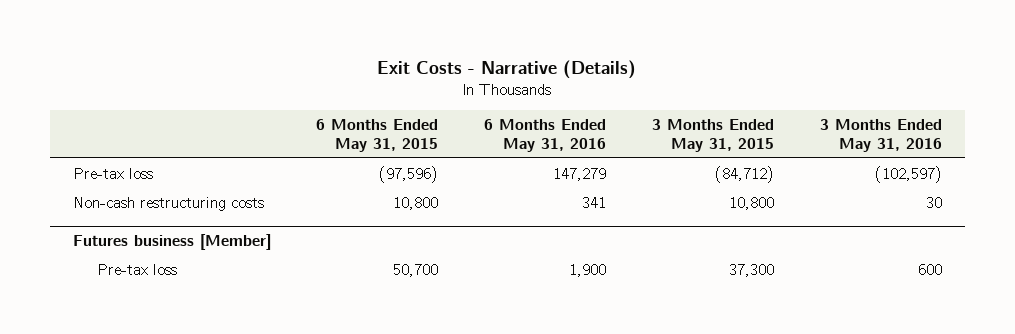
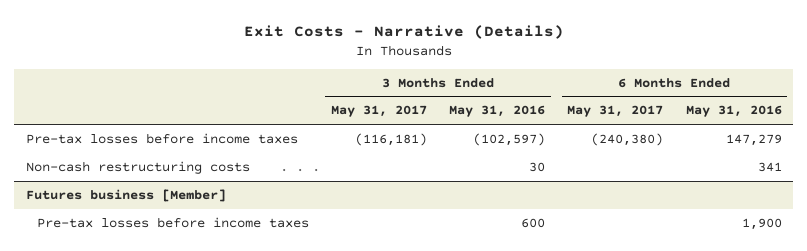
- | 6 Months Ended May 31, 2015 | 6 Months Ended May 31, 2016 | 3 Months Ended May 31, 2015 | 3 Months Ended May 31, 2016
+ | 3 Months Ended May 31, 2017 | 3 Months Ended May 31, 2016 | 6 Months Ended May 31, 2017 | 6 Months Ended May 31, 2016
- Pre-tax loss | (97,596) | 147,279 | (84,712) | (102,597)
+ Pre-tax losses before income taxes | (116,181) | (102,597) | (240,380) | 147,279
@ Futures business [Member]
- Pre-tax loss | 50,700 | 1,900 | 37,300 | 600
+ Pre-tax losses before income taxes | | 600 | | 1,900

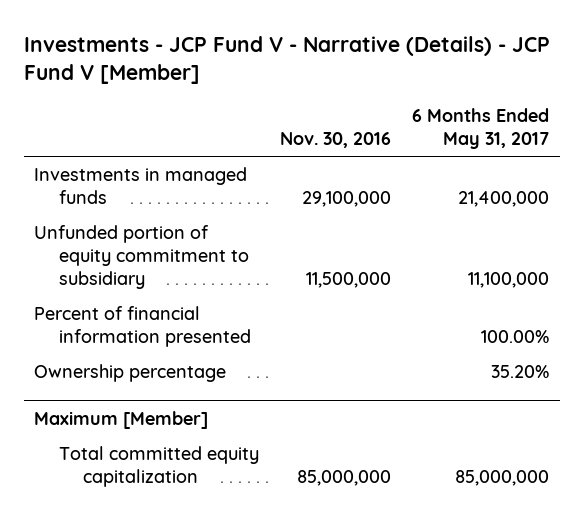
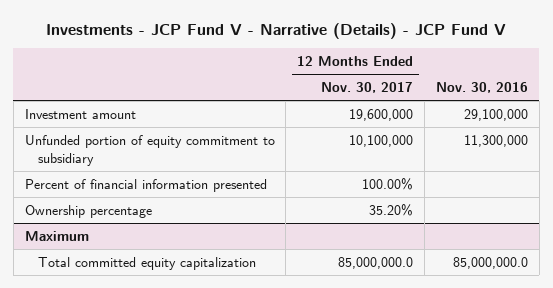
- Investments - JCP Fund V - Narrative (Details) - JCP Fund V [Member]
+ Investments - JCP Fund V - Narrative (Details) - JCP Fund V
- | Nov. 30, 2016 | 6 Months Ended May 31, 2017
+ | 12 Months Ended Nov. 30, 2017 | Nov. 30, 2016
- Investments in managed funds | 29,100,000 | 21,400,000
- Unfunded portion of equity commitment to subsidiary | 11,500,000 | 11,100,000
+ Investment amount | 19,600,000 | 29,100,000
+ Unfunded portion of equity commitment to subsidiary | 10,100,000 | 11,300,000
- Maximum [Member]
- Total committed equity capitalization | 85,000,000 | 85,000,000
+ Maximum
+ Total committed equity capitalization | 85,000,000.0 | 85,000,000.0

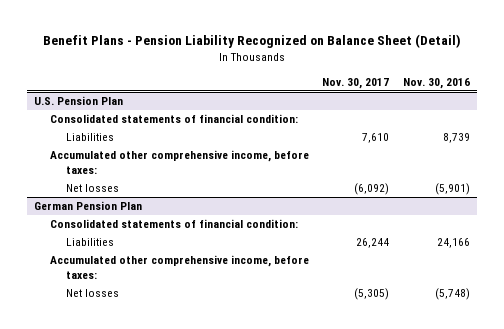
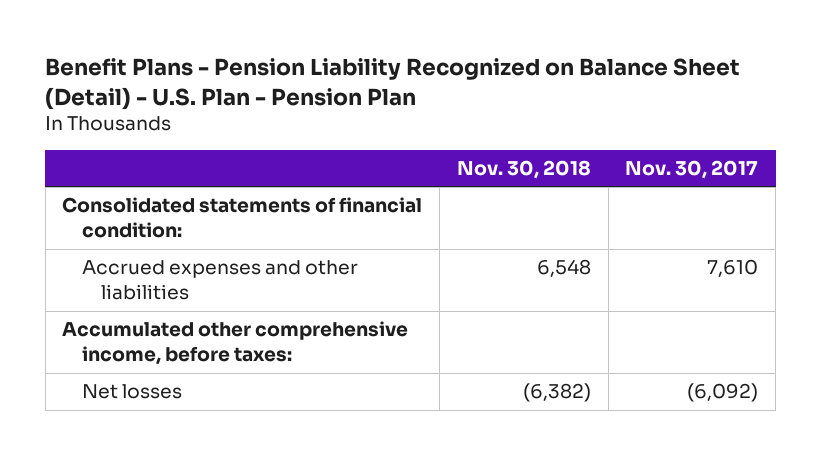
- Benefit Plans - Pension Liability Recognized on Balance Sheet (Detail)
+ Benefit Plans - Pension Liability Recognized on Balance Sheet (Detail) - U.S. Plan - Pension Plan
- | Nov. 30, 2017 | Nov. 30, 2016
+ | Nov. 30, 2018 | Nov. 30, 2017
- U.S. Pension Plan
- Liabilities | 7,610 | 8,739
+ Accrued expenses and other liabilities | 6,548 | 7,610
- German Pension Plan
- Consolidated statements of financial condition:
- Liabilities | 26,244 | 24,166
- Accumulated other comprehensive income, before taxes:
- Net losses | (5,305) | (5,748)

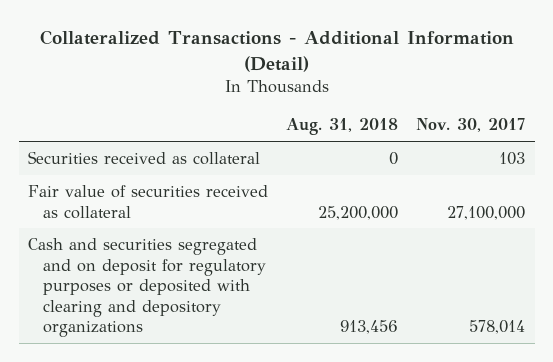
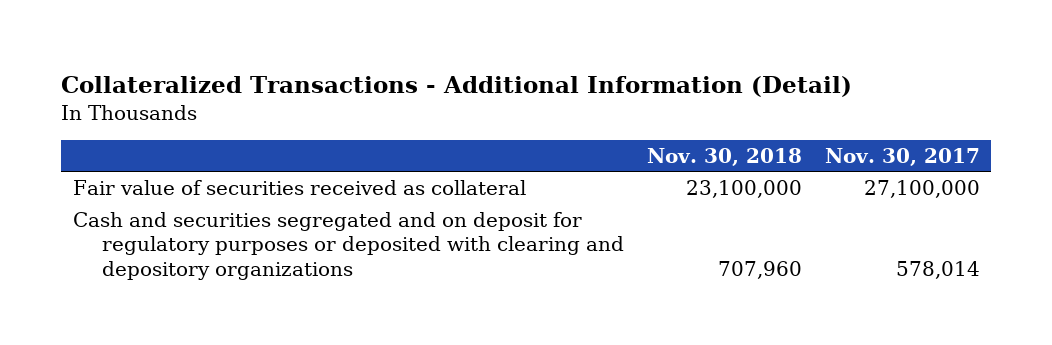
- | Aug. 31, 2018 | Nov. 30, 2017
+ | Nov. 30, 2018 | Nov. 30, 2017
- Securities received as collateral | 0 | 103

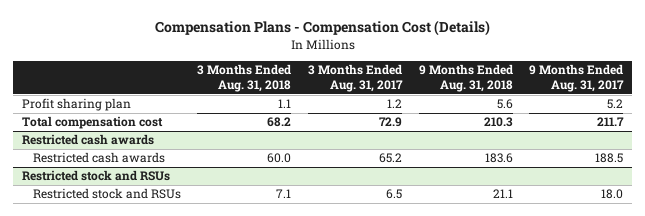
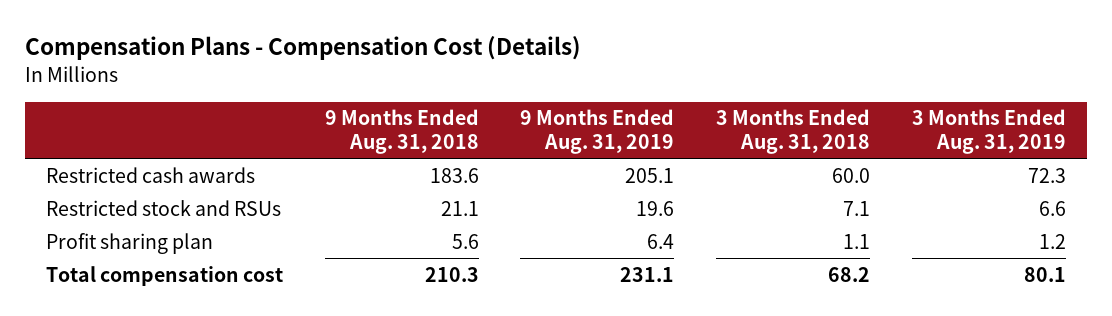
- | 3 Months Ended Aug. 31, 2018 | 3 Months Ended Aug. 31, 2017 | 9 Months Ended Aug. 31, 2018 | 9 Months Ended Aug. 31, 2017
+ | 9 Months Ended Aug. 31, 2018 | 9 Months Ended Aug. 31, 2019 | 3 Months Ended Aug. 31, 2018 | 3 Months Ended Aug. 31, 2019
- Restricted cash awards
- Restricted stock and RSUs
moved down: Profit sharing plan | 5.6 | 6.4 | 1.1 | 1.2
moved down: Total compensation cost | 210.3 | 231.1 | 68.2 | 80.1

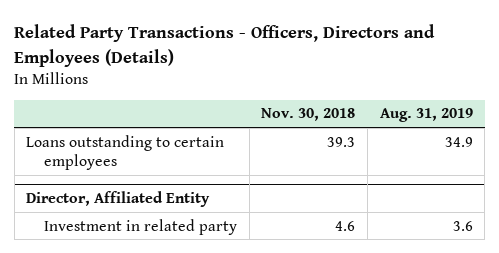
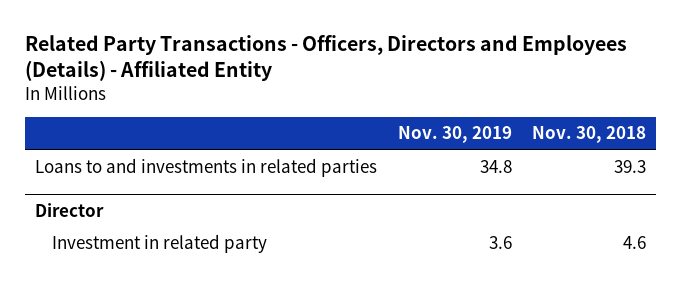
- Related Party Transactions - Officers, Directors and Employees (Details)
+ Related Party Transactions - Officers, Directors and Employees (Details) - Affiliated Entity
- | Nov. 30, 2018 | Aug. 31, 2019
+ | Nov. 30, 2019 | Nov. 30, 2018
- Loans outstanding to certain employees | 39.3 | 34.9
- Director, Affiliated Entity
+ Loans to and investments in related parties | 34.8 | 39.3
+ Director

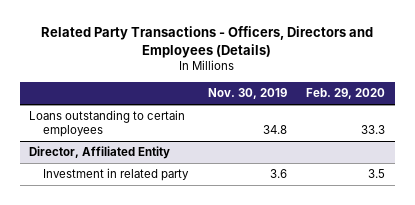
- Related Party Transactions - Officers, Directors and Employees (Details) - Affiliated Entity
+ Related Party Transactions - Officers, Directors and Employees (Details)
- | Nov. 30, 2019 | Nov. 30, 2018
+ | Nov. 30, 2019 | Feb. 29, 2020
- Loans to and investments in related parties | 34.8 | 39.3
- Director
+ Loans outstanding to certain employees | 34.8 | 33.3
+ Director, Affiliated Entity

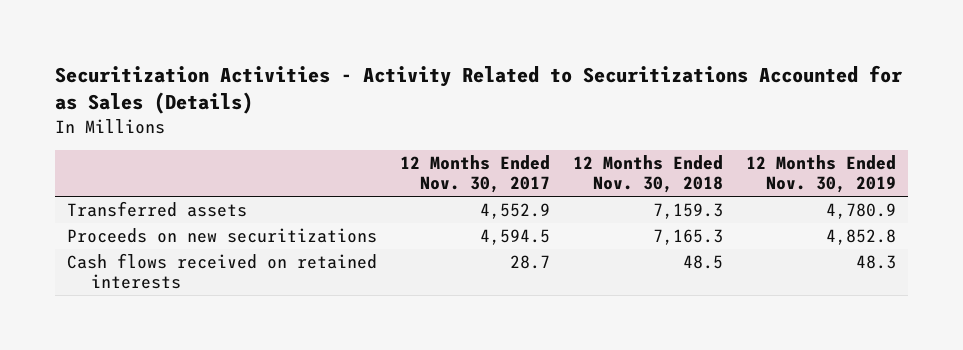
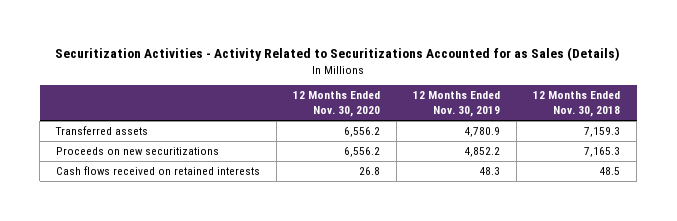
- | 12 Months Ended Nov. 30, 2017 | 12 Months Ended Nov. 30, 2018 | 12 Months Ended Nov. 30, 2019
+ | 12 Months Ended Nov. 30, 2020 | 12 Months Ended Nov. 30, 2019 | 12 Months Ended Nov. 30, 2018
- Proceeds on new securitizations | 4,594.5 | 7,165.3 | 4,852.8
+ Proceeds on new securitizations | 6,556.2 | 4,852.2 | 7,165.3

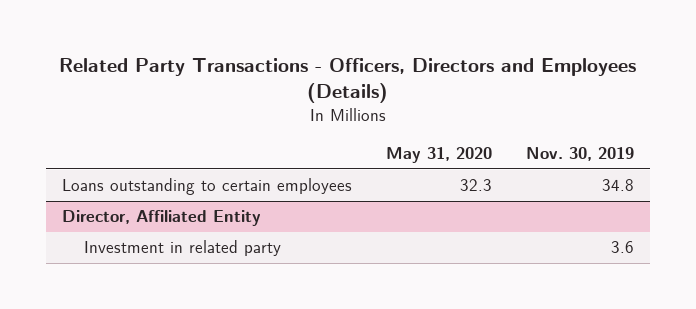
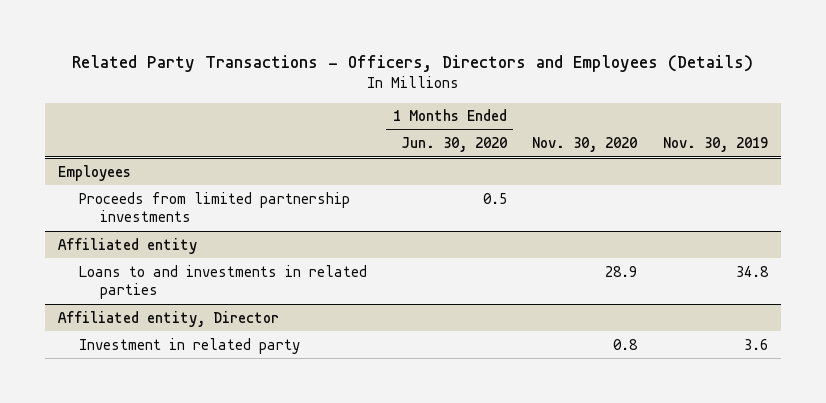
- | May 31, 2020 | Nov. 30, 2019
+ | 1 Months Ended Jun. 30, 2020 | Nov. 30, 2020 | Nov. 30, 2019
- Loans outstanding to certain employees | 32.3 | 34.8
- Director, Affiliated Entity
+ Employees
+ Proceeds from limited partnership investments | 0.5 | |
+ Affiliated entity
+ Loans to and investments in related parties | | 28.9 | 34.8
+ Affiliated entity, Director

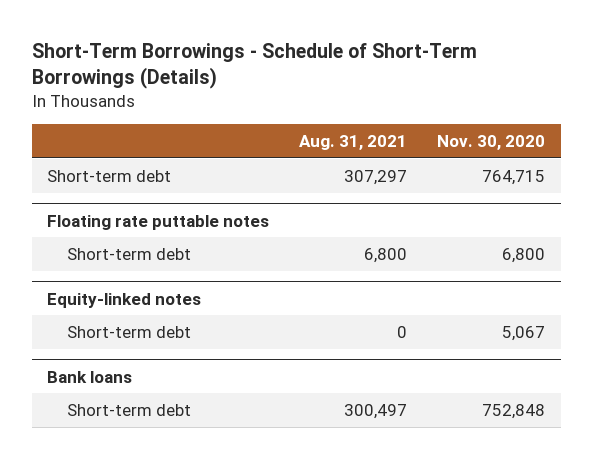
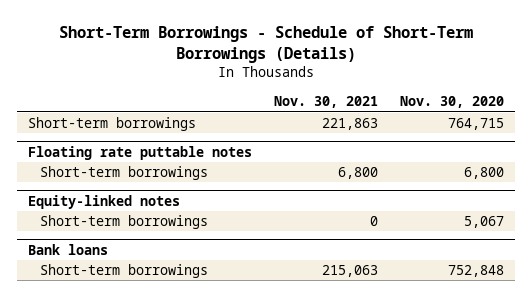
- | Aug. 31, 2021 | Nov. 30, 2020
+ | Nov. 30, 2021 | Nov. 30, 2020
- Short-term debt | 307,297 | 764,715
+ Short-term borrowings | 221,863 | 764,715
@ Floating rate puttable notes
- Short-term debt | 6,800 | 6,800
+ Short-term borrowings | 6,800 | 6,800
@ Equity-linked notes
- Short-term debt | 0 | 5,067
+ Short-term borrowings | 0 | 5,067
@ Bank loans
- Short-term debt | 300,497 | 752,848
+ Short-term borrowings | 215,063 | 752,848

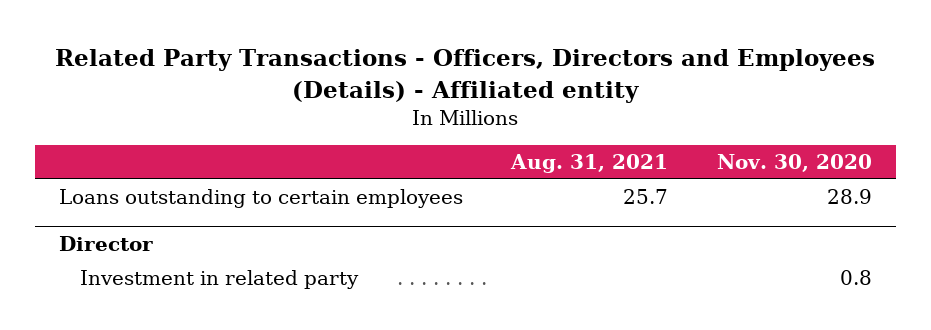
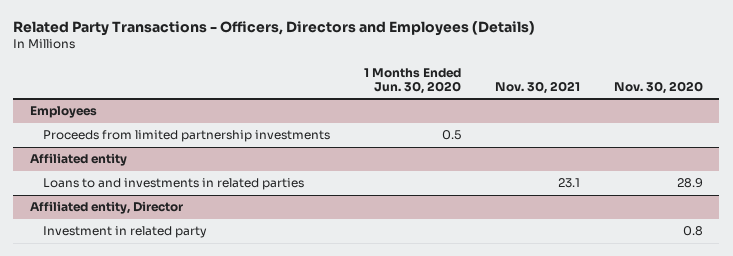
- Related Party Transactions - Officers, Directors and Employees (Details) - Affiliated entity
+ Related Party Transactions - Officers, Directors and Employees (Details)
- | Aug. 31, 2021 | Nov. 30, 2020
+ | 1 Months Ended Jun. 30, 2020 | Nov. 30, 2021 | Nov. 30, 2020
- Loans outstanding to certain employees | 25.7 | 28.9
- Director
+ Employees
+ Proceeds from limited partnership investments | 0.5 | |
+ Affiliated entity
+ Loans to and investments in related parties | | 23.1 | 28.9
+ Affiliated entity, Director

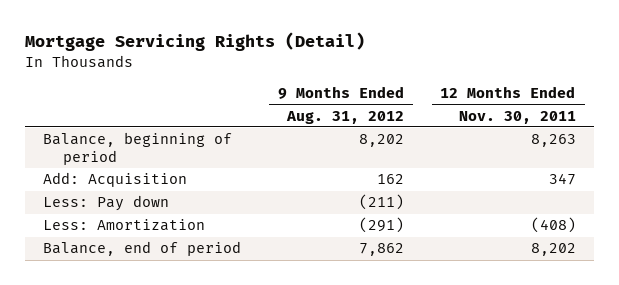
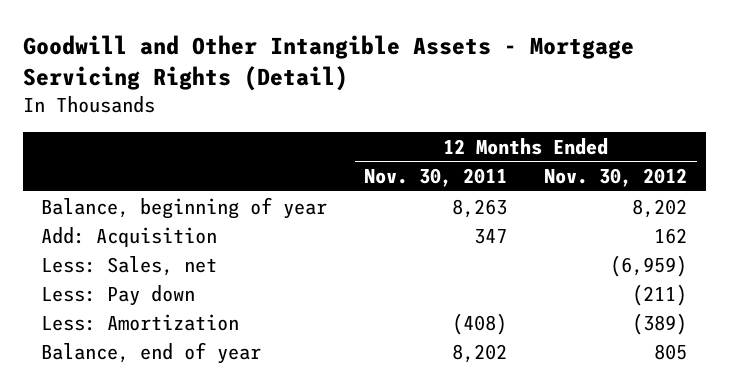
- Mortgage Servicing Rights (Detail)
+ Goodwill and Other Intangible Assets - Mortgage Servicing Rights (Detail)
- | 9 Months Ended Aug. 31, 2012 | 12 Months Ended Nov. 30, 2011
+ | 12 Months Ended Nov. 30, 2011 | 12 Months Ended Nov. 30, 2012
- Balance, beginning of period | 8,202 | 8,263
+ Balance, beginning of year | 8,263 | 8,202
+ Less: Sales, net | | (6,959)
- Balance, end of period | 7,862 | 8,202
+ Balance, end of year | 8,202 | 805

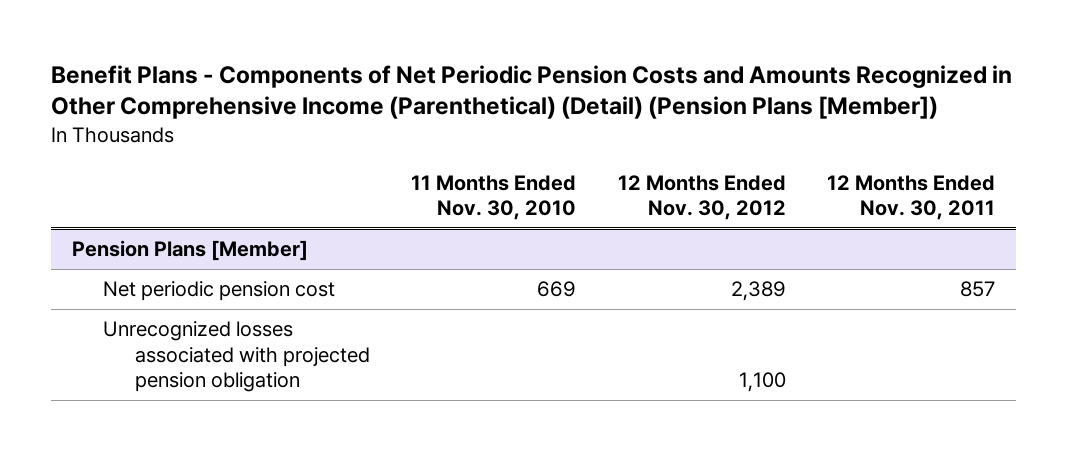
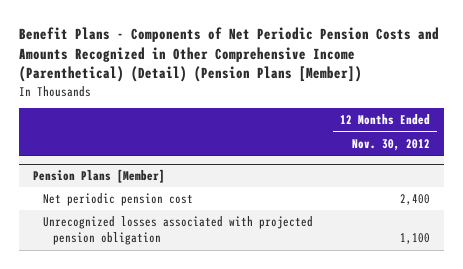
- | 11 Months Ended Nov. 30, 2010 | 12 Months Ended Nov. 30, 2012 | 12 Months Ended Nov. 30, 2011
+ | 12 Months Ended Nov. 30, 2012
@ Pension Plans [Member]
- Net periodic pension cost | 669 | 2,389 | 857
+ Net periodic pension cost | 2,400

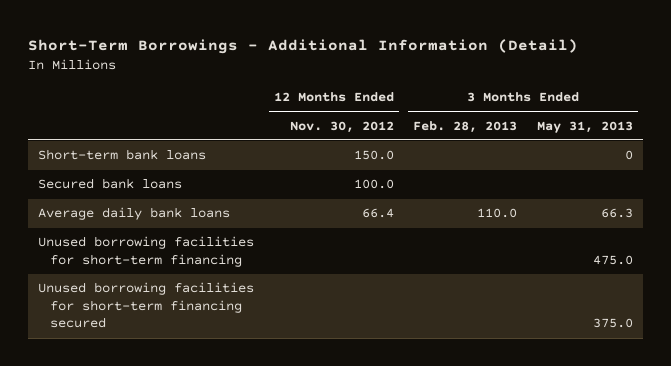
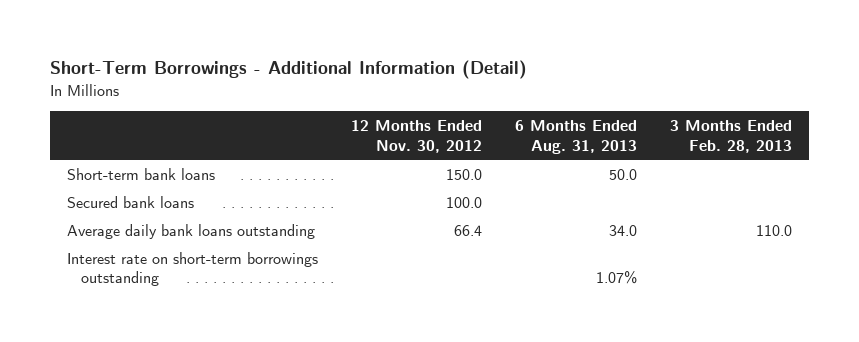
- | 12 Months Ended Nov. 30, 2012 | 3 Months Ended Feb. 28, 2013 | 3 Months Ended May 31, 2013
+ | 12 Months Ended Nov. 30, 2012 | 6 Months Ended Aug. 31, 2013 | 3 Months Ended Feb. 28, 2013
- Average daily bank loans | 66.4 | 110.0 | 66.3
- Unused borrowing facilities for short-term financing | | | 475.0
- Unused borrowing facilities for short-term financing secured | | | 375.0
+ Average daily bank loans outstanding | 66.4 | 34.0 | 110.0
+ Interest rate on short-term borrowings outstanding | | 1.07% |

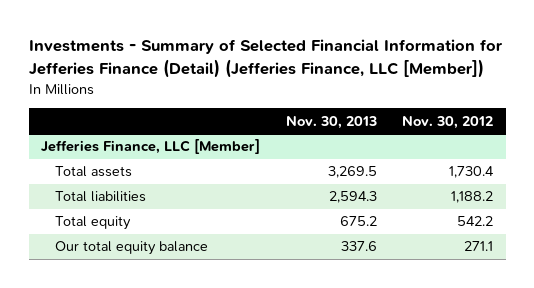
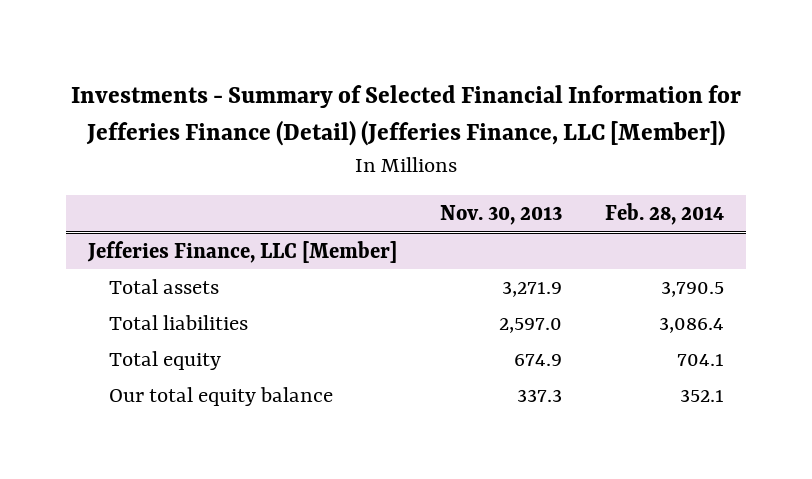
- | Nov. 30, 2013 | Nov. 30, 2012
+ | Nov. 30, 2013 | Feb. 28, 2014
@ Jefferies Finance, LLC [Member]
- Total assets | 3,269.5 | 1,730.4
- Total liabilities | 2,594.3 | 1,188.2
- Total equity | 675.2 | 542.2
- Our total equity balance | 337.6 | 271.1
+ Total assets | 3,271.9 | 3,790.5
+ Total liabilities | 2,597.0 | 3,086.4
+ Total equity | 674.9 | 704.1
+ Our total equity balance | 337.3 | 352.1

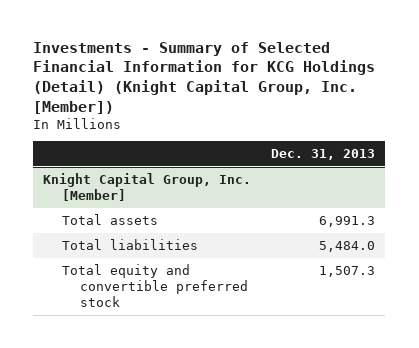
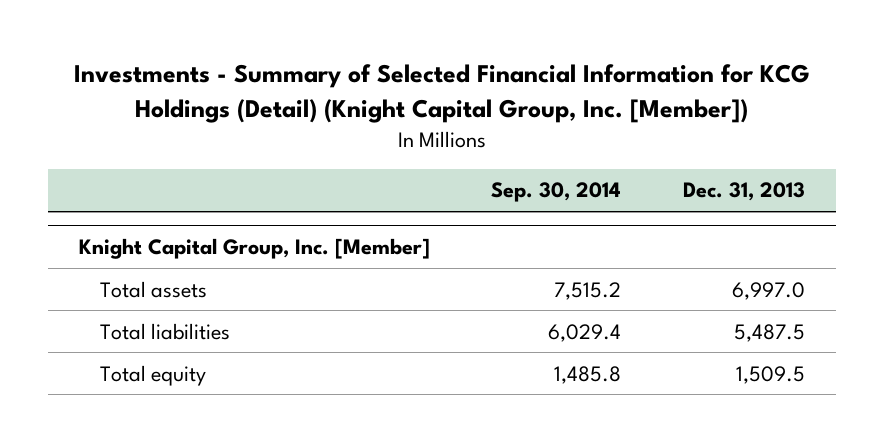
- | Dec. 31, 2013
+ | Sep. 30, 2014 | Dec. 31, 2013
@ Knight Capital Group, Inc. [Member]
- Total assets | 6,991.3
- Total liabilities | 5,484.0
- Total equity and convertible preferred stock | 1,507.3
+ Total assets | 7,515.2 | 6,997.0
+ Total liabilities | 6,029.4 | 5,487.5
+ Total equity | 1,485.8 | 1,509.5

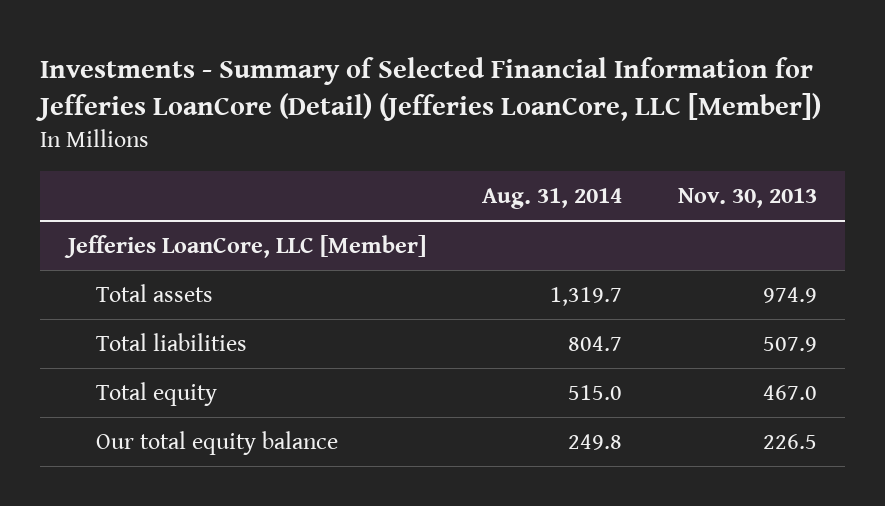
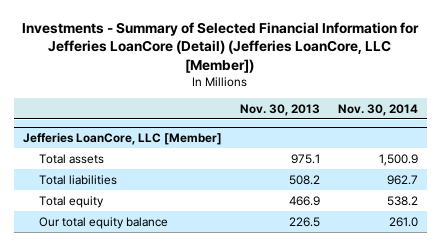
- | Aug. 31, 2014 | Nov. 30, 2013
+ | Nov. 30, 2013 | Nov. 30, 2014
@ Jefferies LoanCore, LLC [Member]
- Total assets | 1,319.7 | 974.9
- Total liabilities | 804.7 | 507.9
- Total equity | 515.0 | 467.0
+ Total assets | 975.1 | 1,500.9
+ Total liabilities | 508.2 | 962.7
+ Total equity | 466.9 | 538.2

